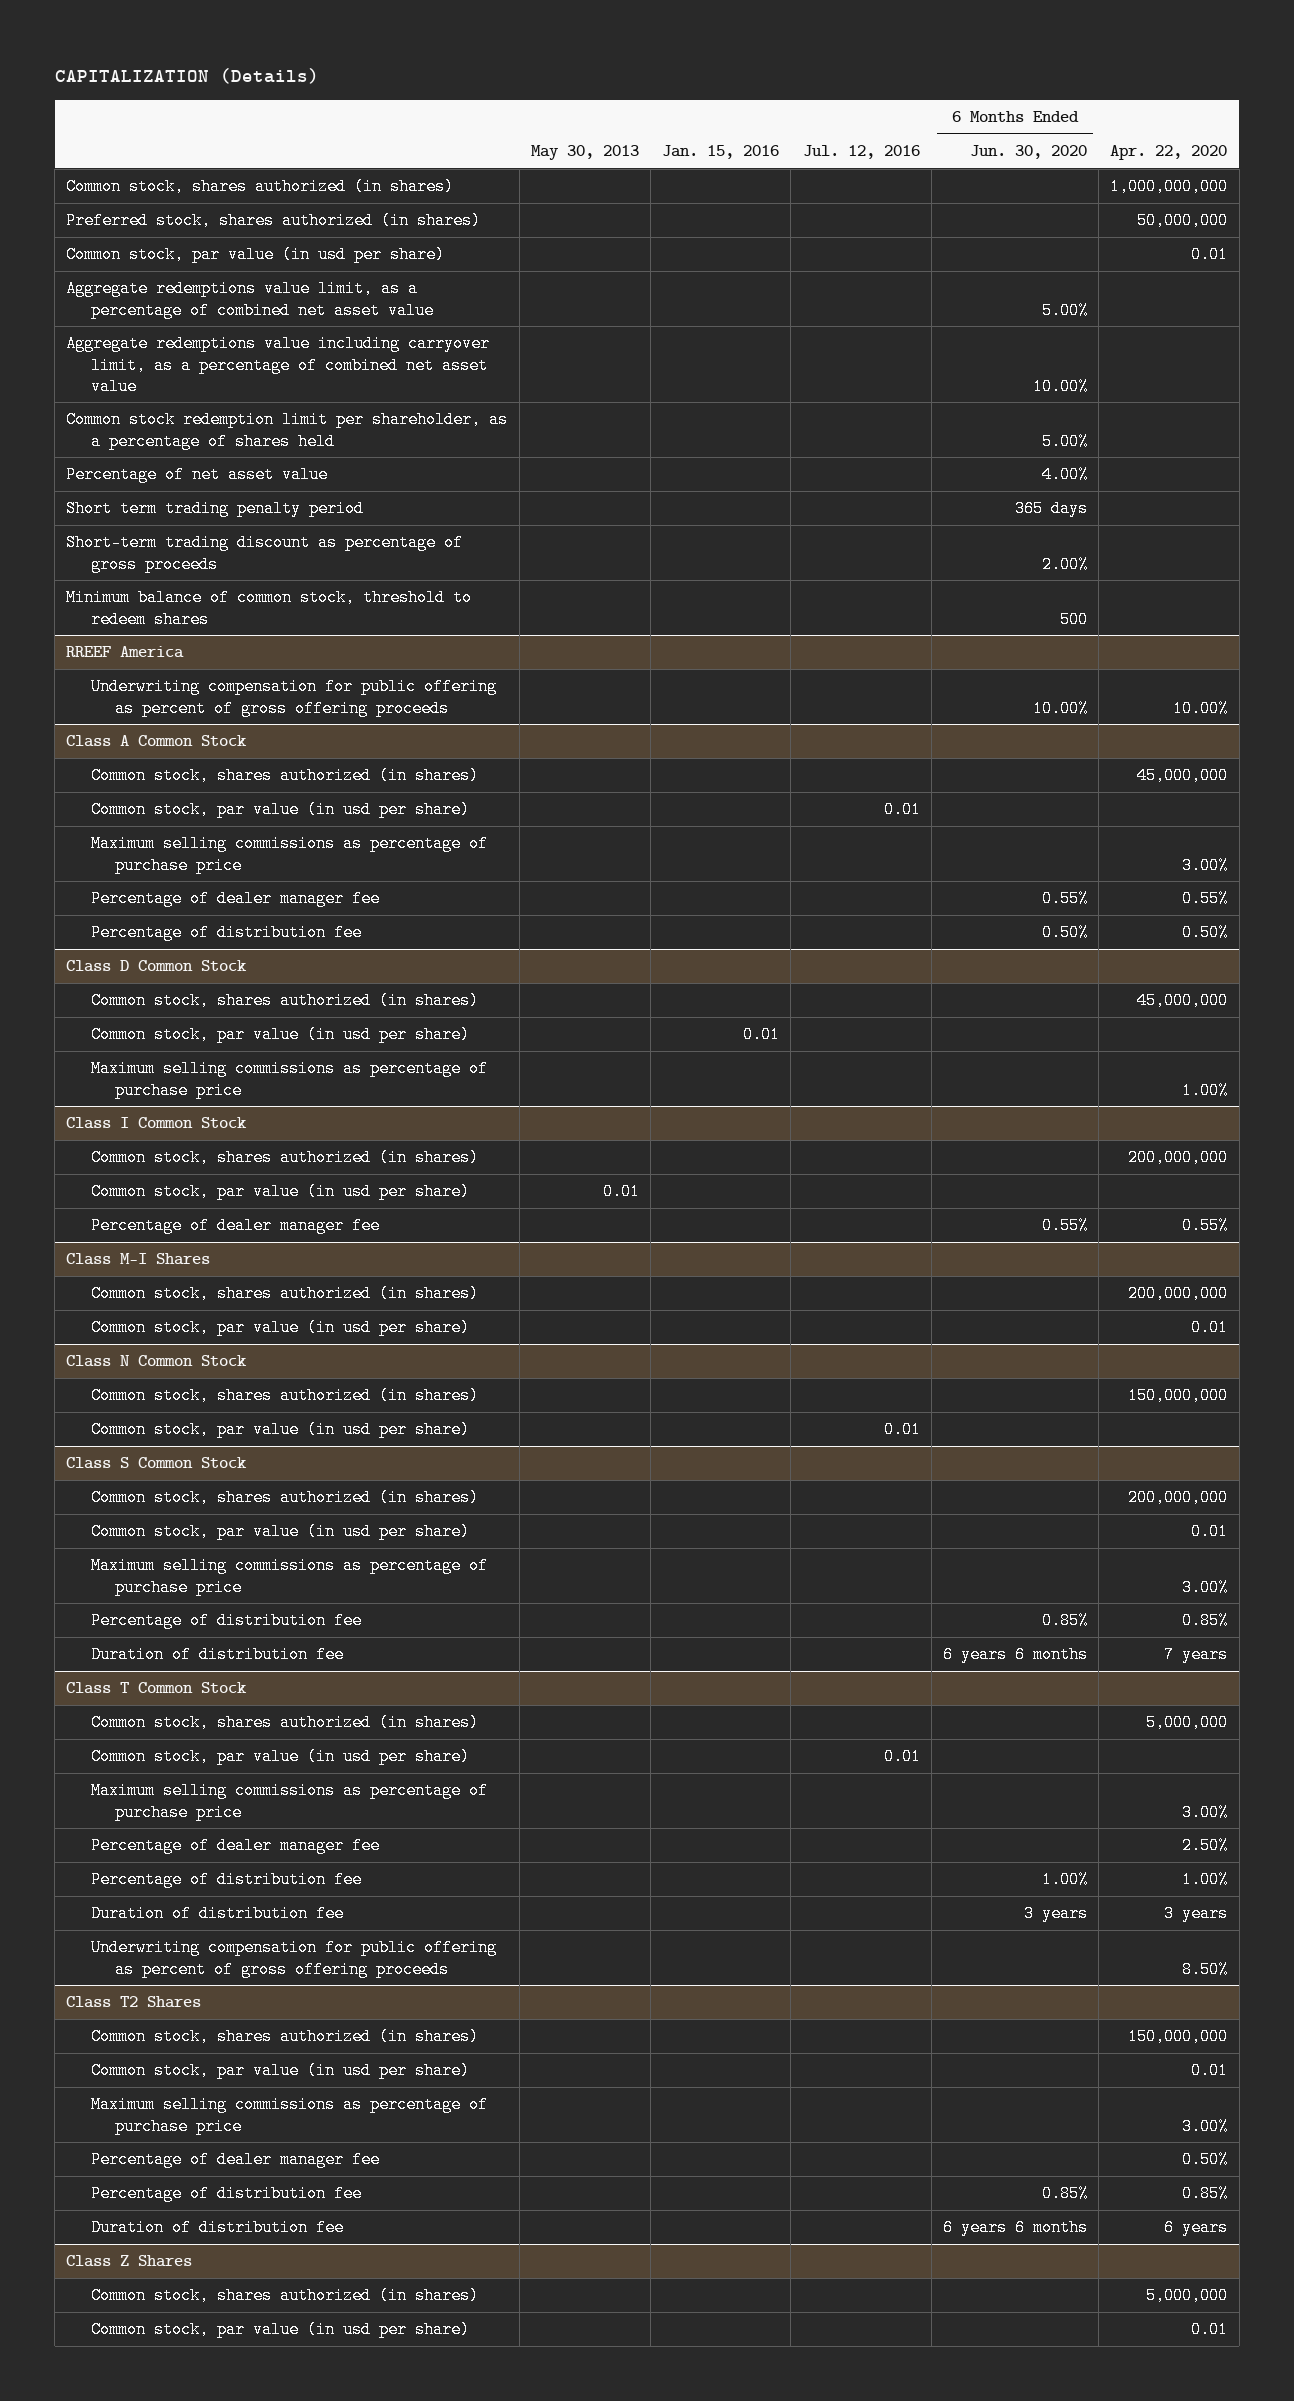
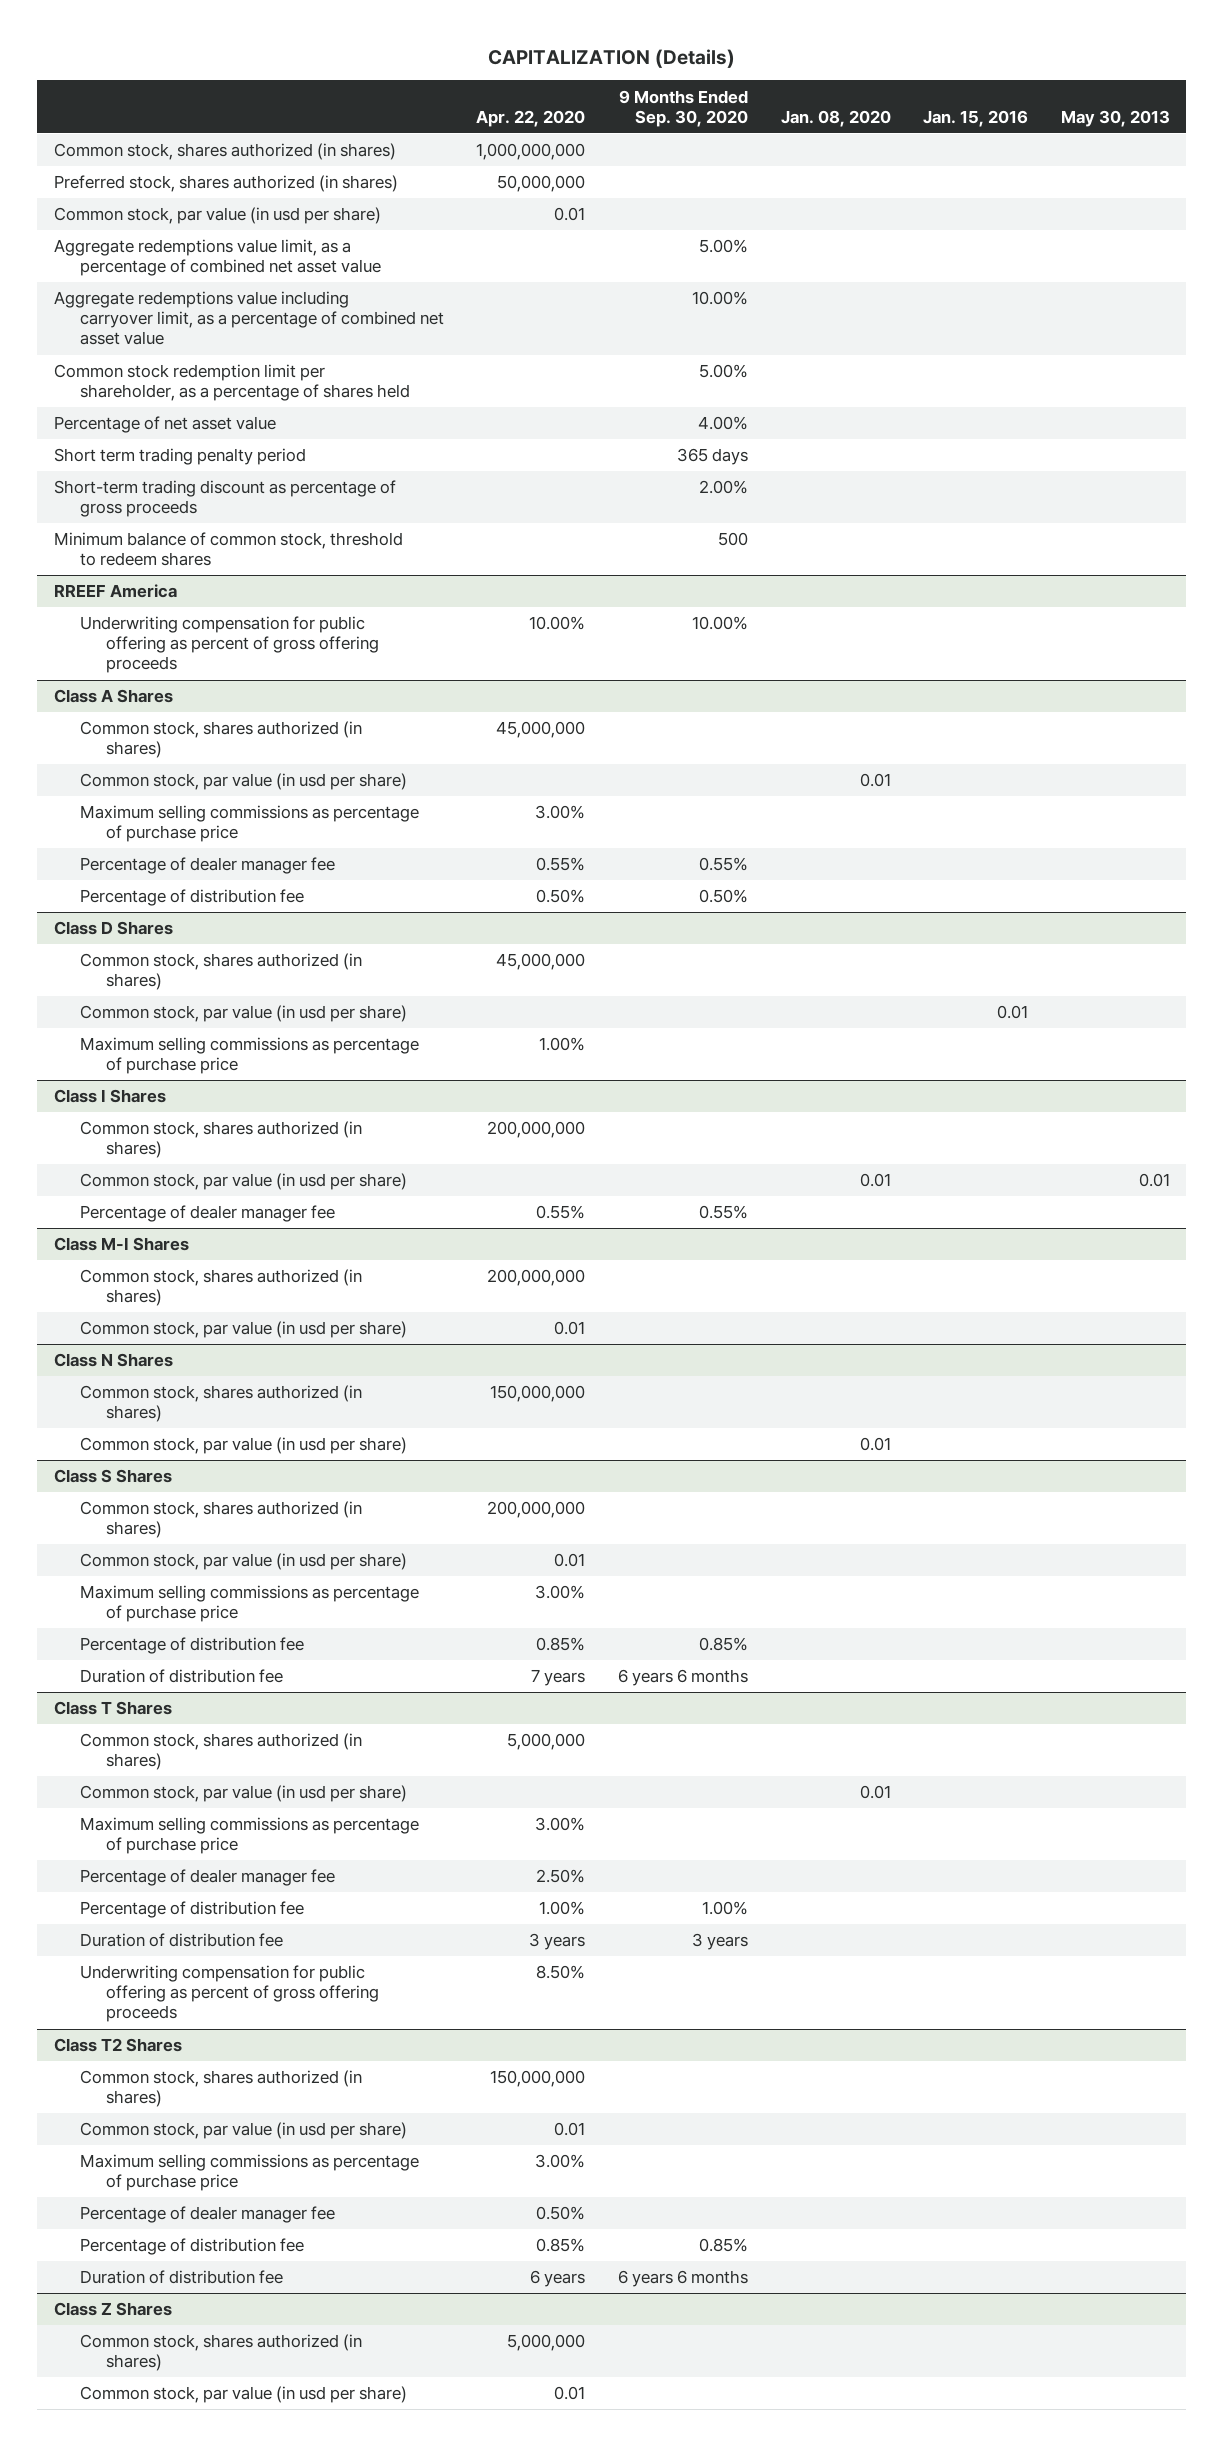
- | May 30, 2013 | Jan. 15, 2016 | Jul. 12, 2016 | 6 Months Ended Jun. 30, 2020 | Apr. 22, 2020
+ | Apr. 22, 2020 | 9 Months Ended Sep. 30, 2020 | Jan. 08, 2020 | Jan. 15, 2016 | May 30, 2013
- Class A Common Stock
+ Class A Shares
- Class D Common Stock
+ Class D Shares
- Class I Common Stock
+ Class I Shares
- Class N Common Stock
+ Class N Shares
- Class S Common Stock
+ Class S Shares
- Class T Common Stock
+ Class T Shares

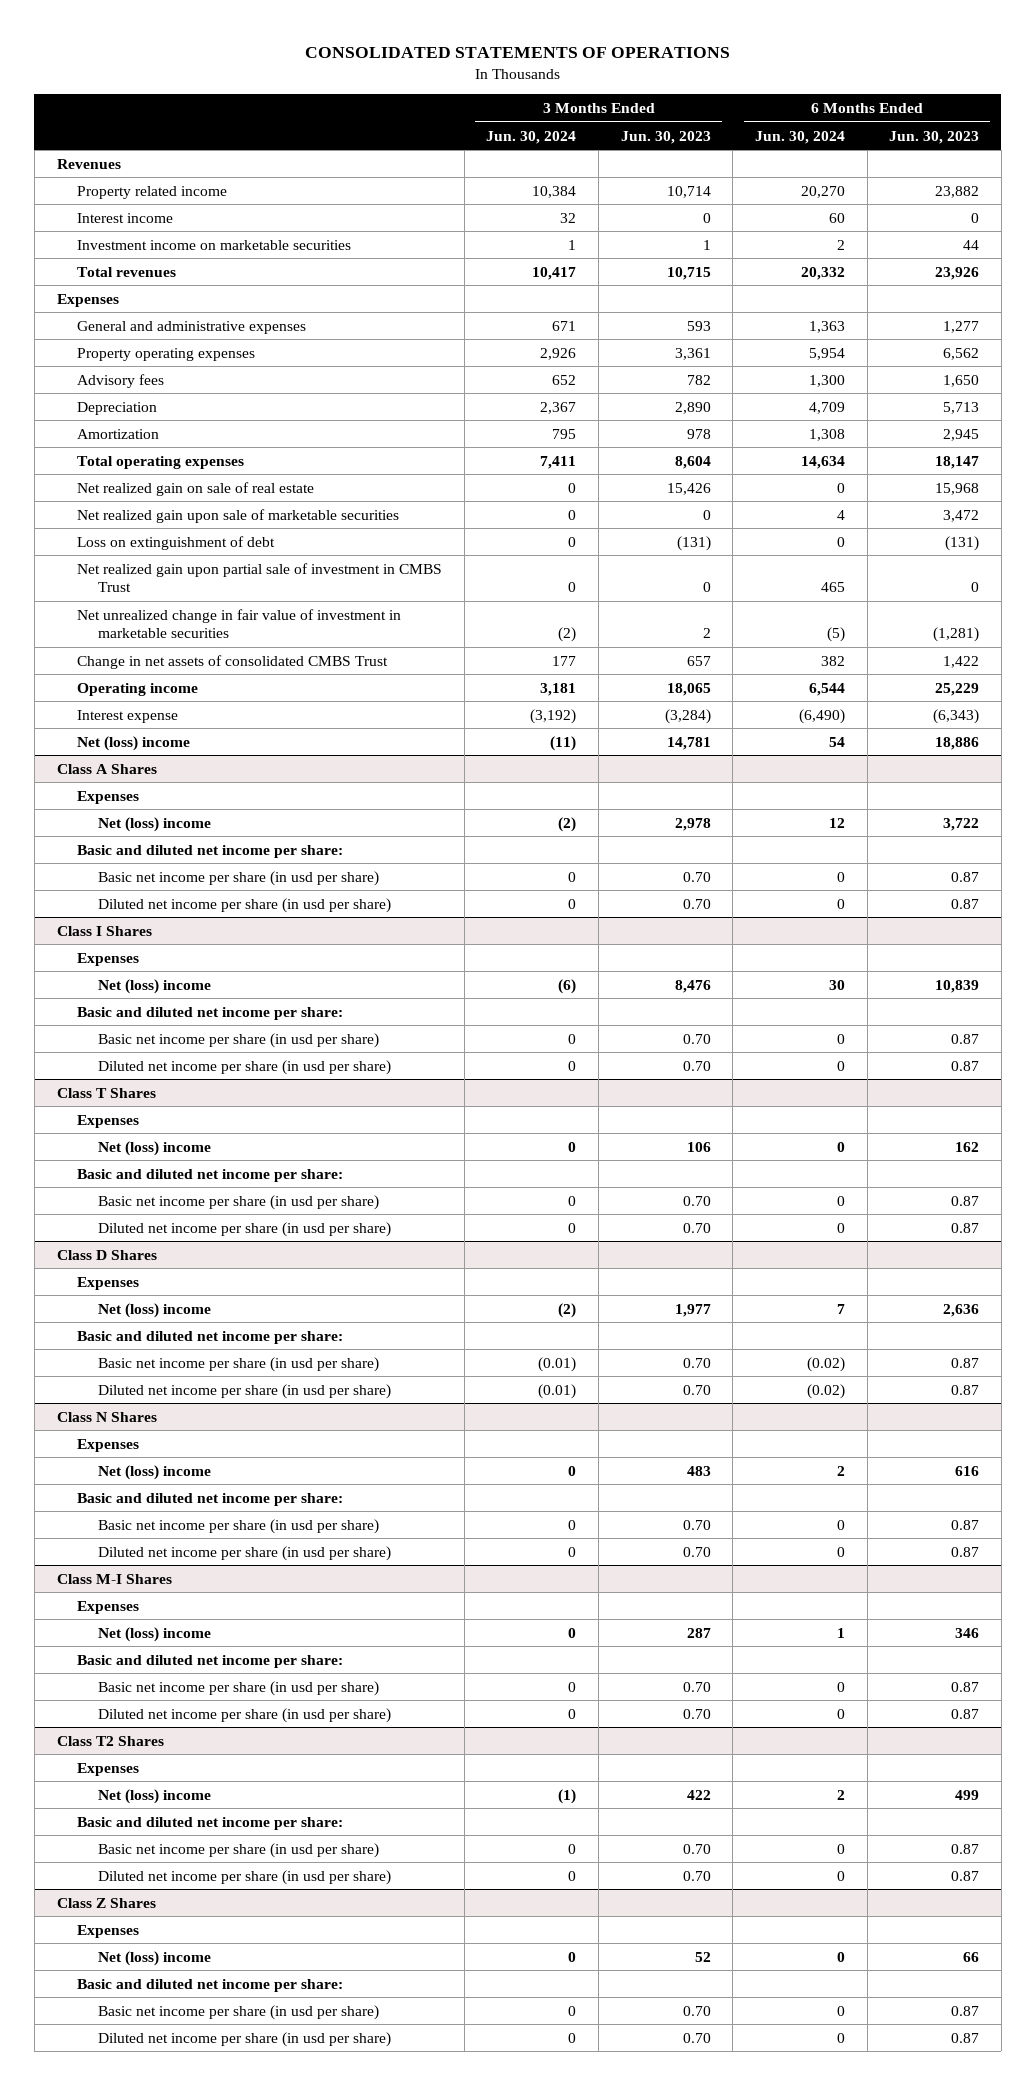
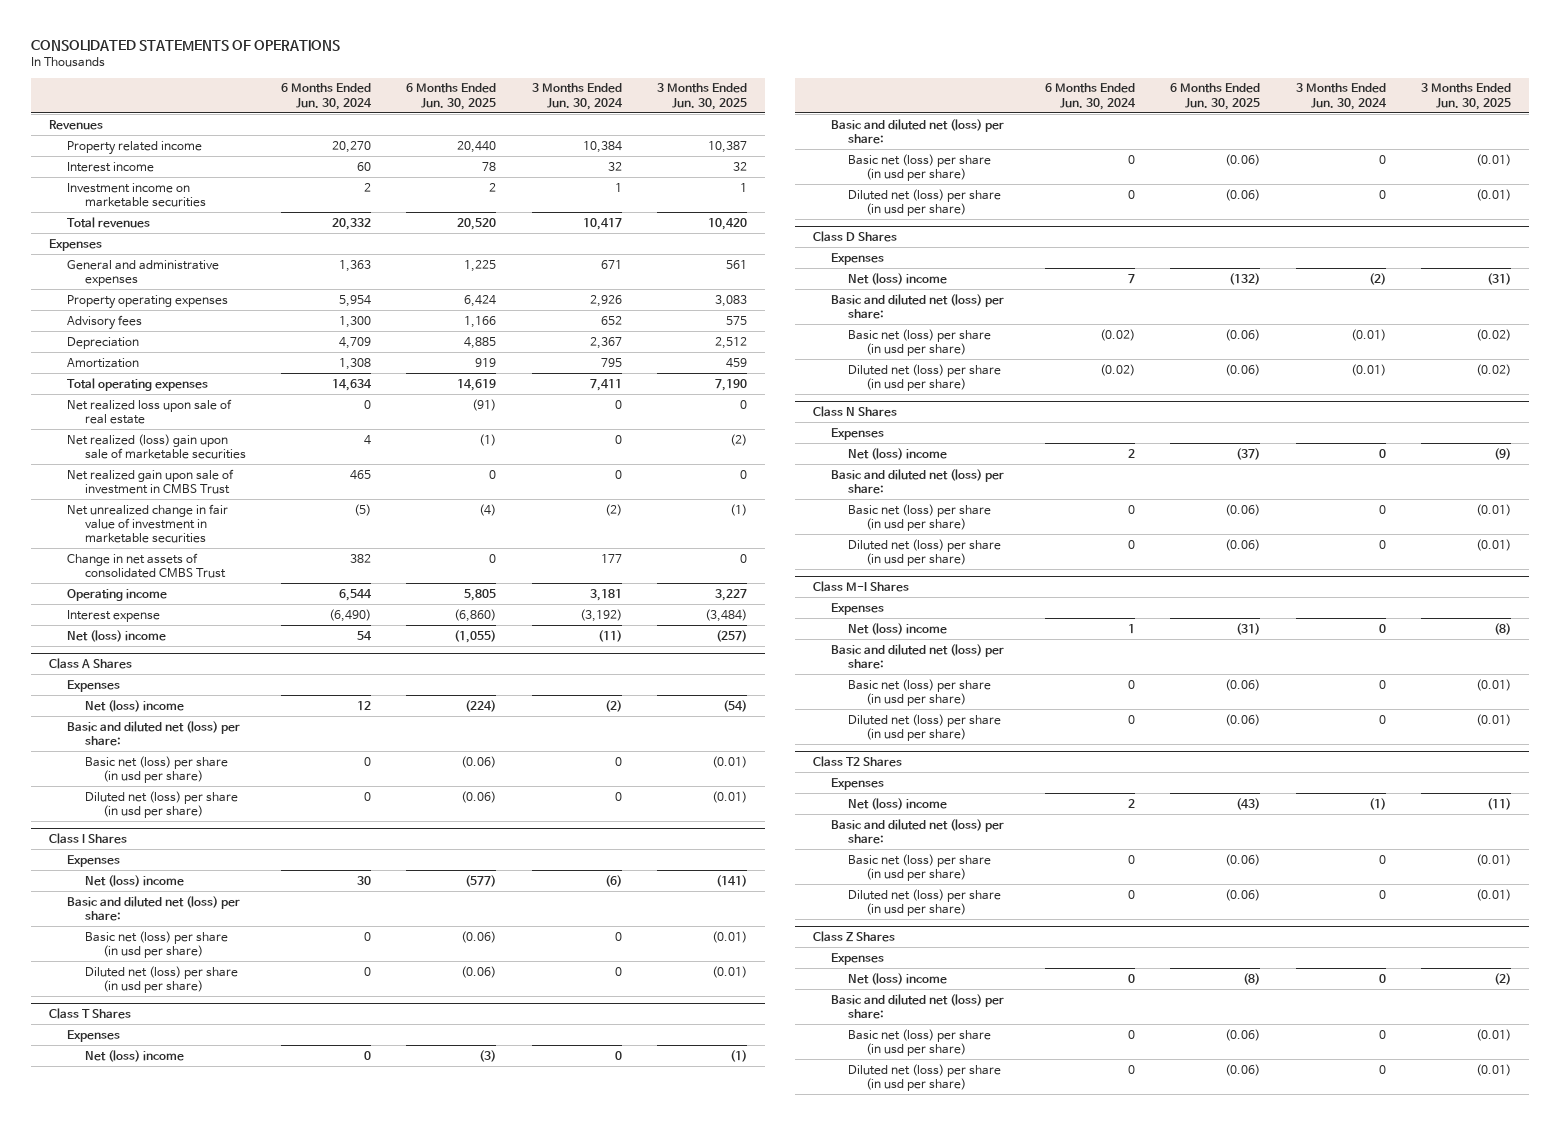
- | 3 Months Ended Jun. 30, 2024 | 3 Months Ended Jun. 30, 2023 | 6 Months Ended Jun. 30, 2024 | 6 Months Ended Jun. 30, 2023
+ | 6 Months Ended Jun. 30, 2024 | 6 Months Ended Jun. 30, 2025 | 3 Months Ended Jun. 30, 2024 | 3 Months Ended Jun. 30, 2025
- Net realized gain on sale of real estate | 0 | 15,426 | 0 | 15,968
- Net realized gain upon sale of marketable securities | 0 | 0 | 4 | 3,472
- Loss on extinguishment of debt | 0 | (131) | 0 | (131)
- Net realized gain upon partial sale of investment in CMBS Trust | 0 | 0 | 465 | 0
+ Net realized loss upon sale of real estate | 0 | (91) | 0 | 0
+ Net realized (loss) gain upon sale of marketable securities | 4 | (1) | 0 | (2)
+ Net realized gain upon sale of investment in CMBS Trust | 465 | 0 | 0 | 0
@ Class A Shares
- Basic and diluted net income per share:
- Basic net income per share (in usd per share) | 0 | 0.70 | 0 | 0.87
- Diluted net income per share (in usd per share) | 0 | 0.70 | 0 | 0.87
+ Basic and diluted net (loss) per share:
+ Basic net (loss) per share (in usd per share) | 0 | (0.06) | 0 | (0.01)
+ Diluted net (loss) per share (in usd per share) | 0 | (0.06) | 0 | (0.01)
@ Class I Shares
- Basic and diluted net income per share:
- Basic net income per share (in usd per share) | 0 | 0.70 | 0 | 0.87
- Diluted net income per share (in usd per share) | 0 | 0.70 | 0 | 0.87
+ Basic and diluted net (loss) per share:
+ Basic net (loss) per share (in usd per share) | 0 | (0.06) | 0 | (0.01)
+ Diluted net (loss) per share (in usd per share) | 0 | (0.06) | 0 | (0.01)
@ Class T Shares
- Basic and diluted net income per share:
- Basic net income per share (in usd per share) | 0 | 0.70 | 0 | 0.87
- Diluted net income per share (in usd per share) | 0 | 0.70 | 0 | 0.87
+ Basic and diluted net (loss) per share:
+ Basic net (loss) per share (in usd per share) | 0 | (0.06) | 0 | (0.01)
+ Diluted net (loss) per share (in usd per share) | 0 | (0.06) | 0 | (0.01)
@ Class D Shares
- Basic and diluted net income per share:
- Basic net income per share (in usd per share) | (0.01) | 0.70 | (0.02) | 0.87
- Diluted net income per share (in usd per share) | (0.01) | 0.70 | (0.02) | 0.87
+ Basic and diluted net (loss) per share:
+ Basic net (loss) per share (in usd per share) | (0.02) | (0.06) | (0.01) | (0.02)
+ Diluted net (loss) per share (in usd per share) | (0.02) | (0.06) | (0.01) | (0.02)
@ Class N Shares
- Basic and diluted net income per share:
- Basic net income per share (in usd per share) | 0 | 0.70 | 0 | 0.87
- Diluted net income per share (in usd per share) | 0 | 0.70 | 0 | 0.87
+ Basic and diluted net (loss) per share:
+ Basic net (loss) per share (in usd per share) | 0 | (0.06) | 0 | (0.01)
+ Diluted net (loss) per share (in usd per share) | 0 | (0.06) | 0 | (0.01)
@ Class M-I Shares
- Basic and diluted net income per share:
- Basic net income per share (in usd per share) | 0 | 0.70 | 0 | 0.87
- Diluted net income per share (in usd per share) | 0 | 0.70 | 0 | 0.87
+ Basic and diluted net (loss) per share:
+ Basic net (loss) per share (in usd per share) | 0 | (0.06) | 0 | (0.01)
+ Diluted net (loss) per share (in usd per share) | 0 | (0.06) | 0 | (0.01)
@ Class T2 Shares
- Basic and diluted net income per share:
- Basic net income per share (in usd per share) | 0 | 0.70 | 0 | 0.87
- Diluted net income per share (in usd per share) | 0 | 0.70 | 0 | 0.87
+ Basic and diluted net (loss) per share:
+ Basic net (loss) per share (in usd per share) | 0 | (0.06) | 0 | (0.01)
+ Diluted net (loss) per share (in usd per share) | 0 | (0.06) | 0 | (0.01)
@ Class Z Shares
- Basic and diluted net income per share:
- Basic net income per share (in usd per share) | 0 | 0.70 | 0 | 0.87
- Diluted net income per share (in usd per share) | 0 | 0.70 | 0 | 0.87
+ Basic and diluted net (loss) per share:
+ Basic net (loss) per share (in usd per share) | 0 | (0.06) | 0 | (0.01)
+ Diluted net (loss) per share (in usd per share) | 0 | (0.06) | 0 | (0.01)

